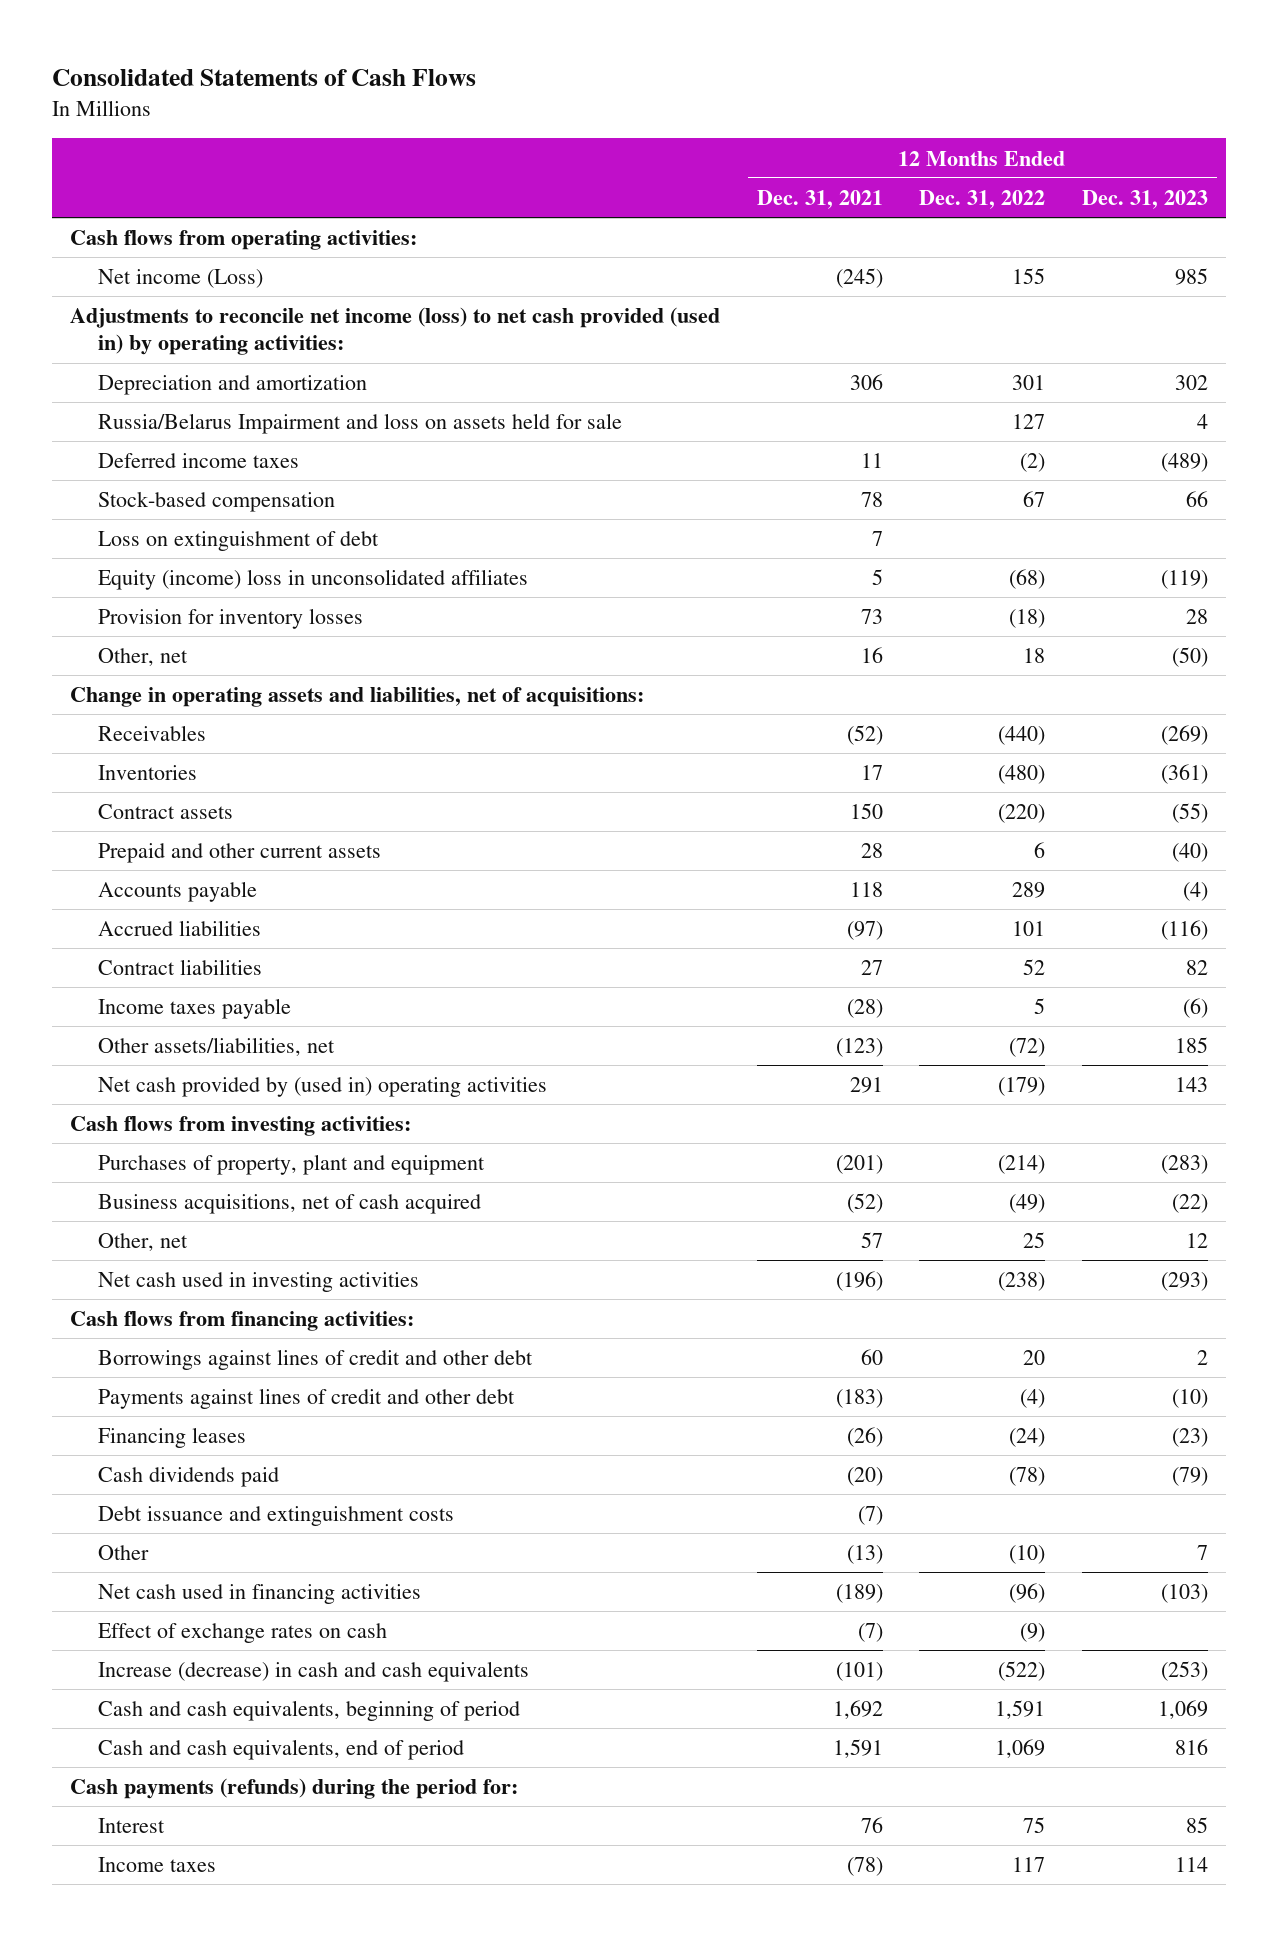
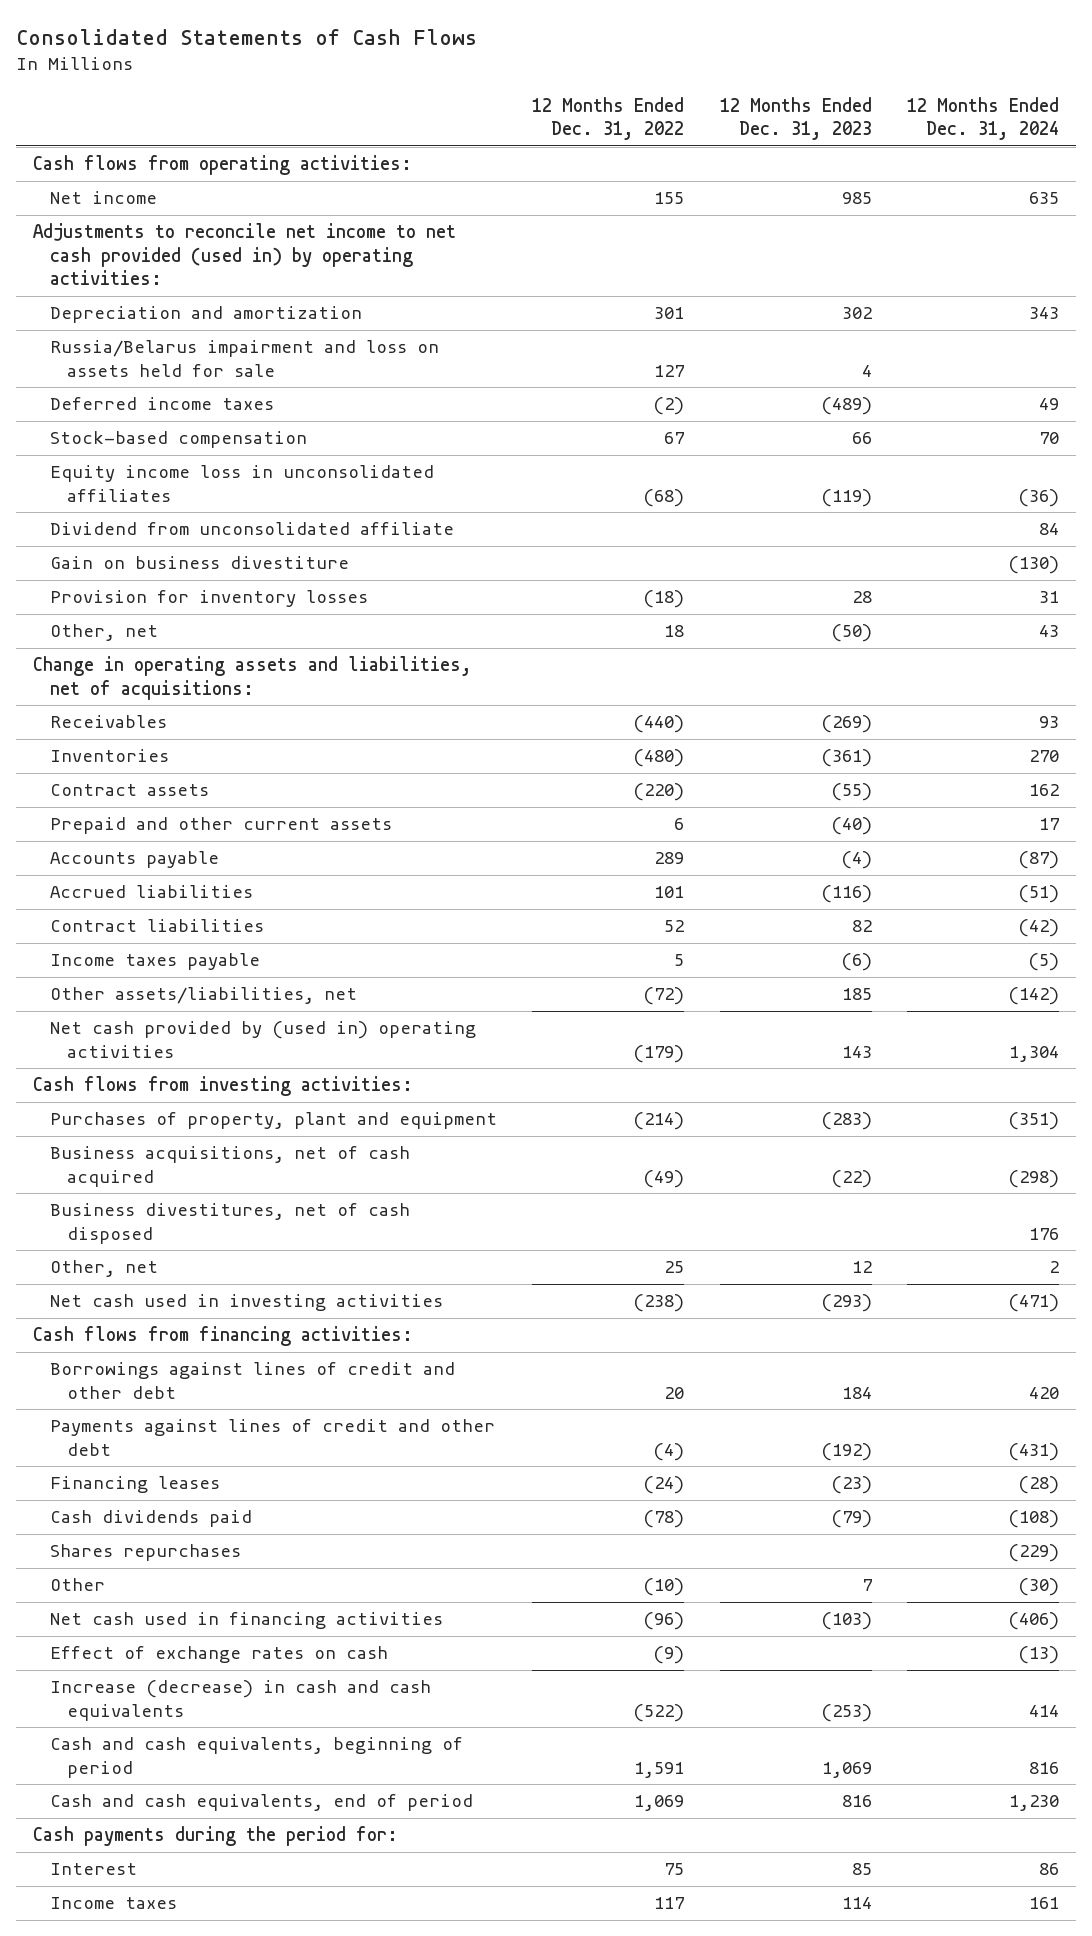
- | 12 Months Ended Dec. 31, 2021 | 12 Months Ended Dec. 31, 2022 | 12 Months Ended Dec. 31, 2023
+ | 12 Months Ended Dec. 31, 2022 | 12 Months Ended Dec. 31, 2023 | 12 Months Ended Dec. 31, 2024
- Net income (Loss) | (245) | 155 | 985
- Adjustments to reconcile net income (loss) to net cash provided (used in) by operating activities:
+ Net income | 155 | 985 | 635
+ Adjustments to reconcile net income to net cash provided (used in) by operating activities:
- Russia/Belarus Impairment and loss on assets held for sale | | 127 | 4
+ Russia/Belarus impairment and loss on assets held for sale | 127 | 4 |
- Loss on extinguishment of debt | 7 | |
- Equity (income) loss in unconsolidated affiliates | 5 | (68) | (119)
+ Equity income loss in unconsolidated affiliates | (68) | (119) | (36)
+ Dividend from unconsolidated affiliate | | | 84
+ Gain on business divestiture | | | (130)
+ Business divestitures, net of cash disposed | | | 176
- Borrowings against lines of credit and other debt | 60 | 20 | 2
- Payments against lines of credit and other debt | (183) | (4) | (10)
+ Borrowings against lines of credit and other debt | 20 | 184 | 420
+ Payments against lines of credit and other debt | (4) | (192) | (431)
- Debt issuance and extinguishment costs | (7) | |
+ Shares repurchases | | | (229)
- Cash payments (refunds) during the period for:
+ Cash payments during the period for:

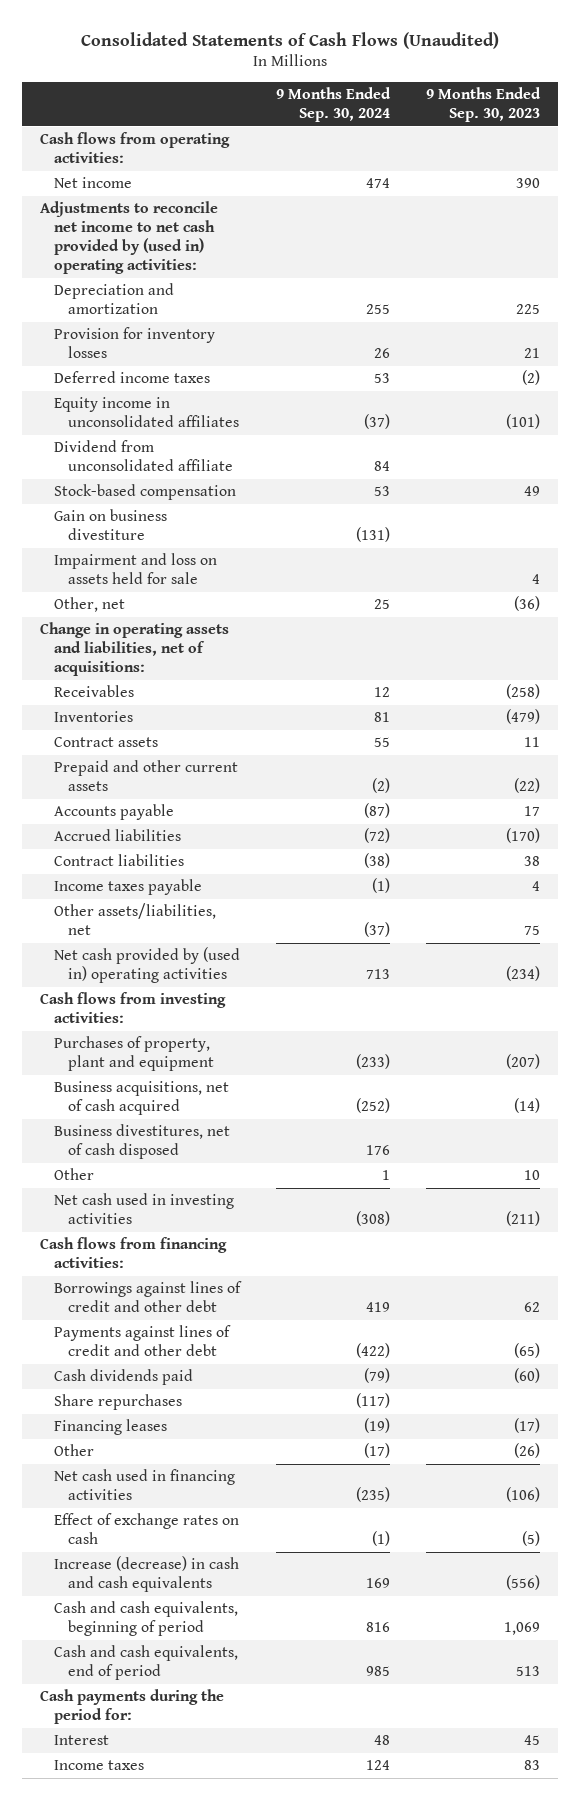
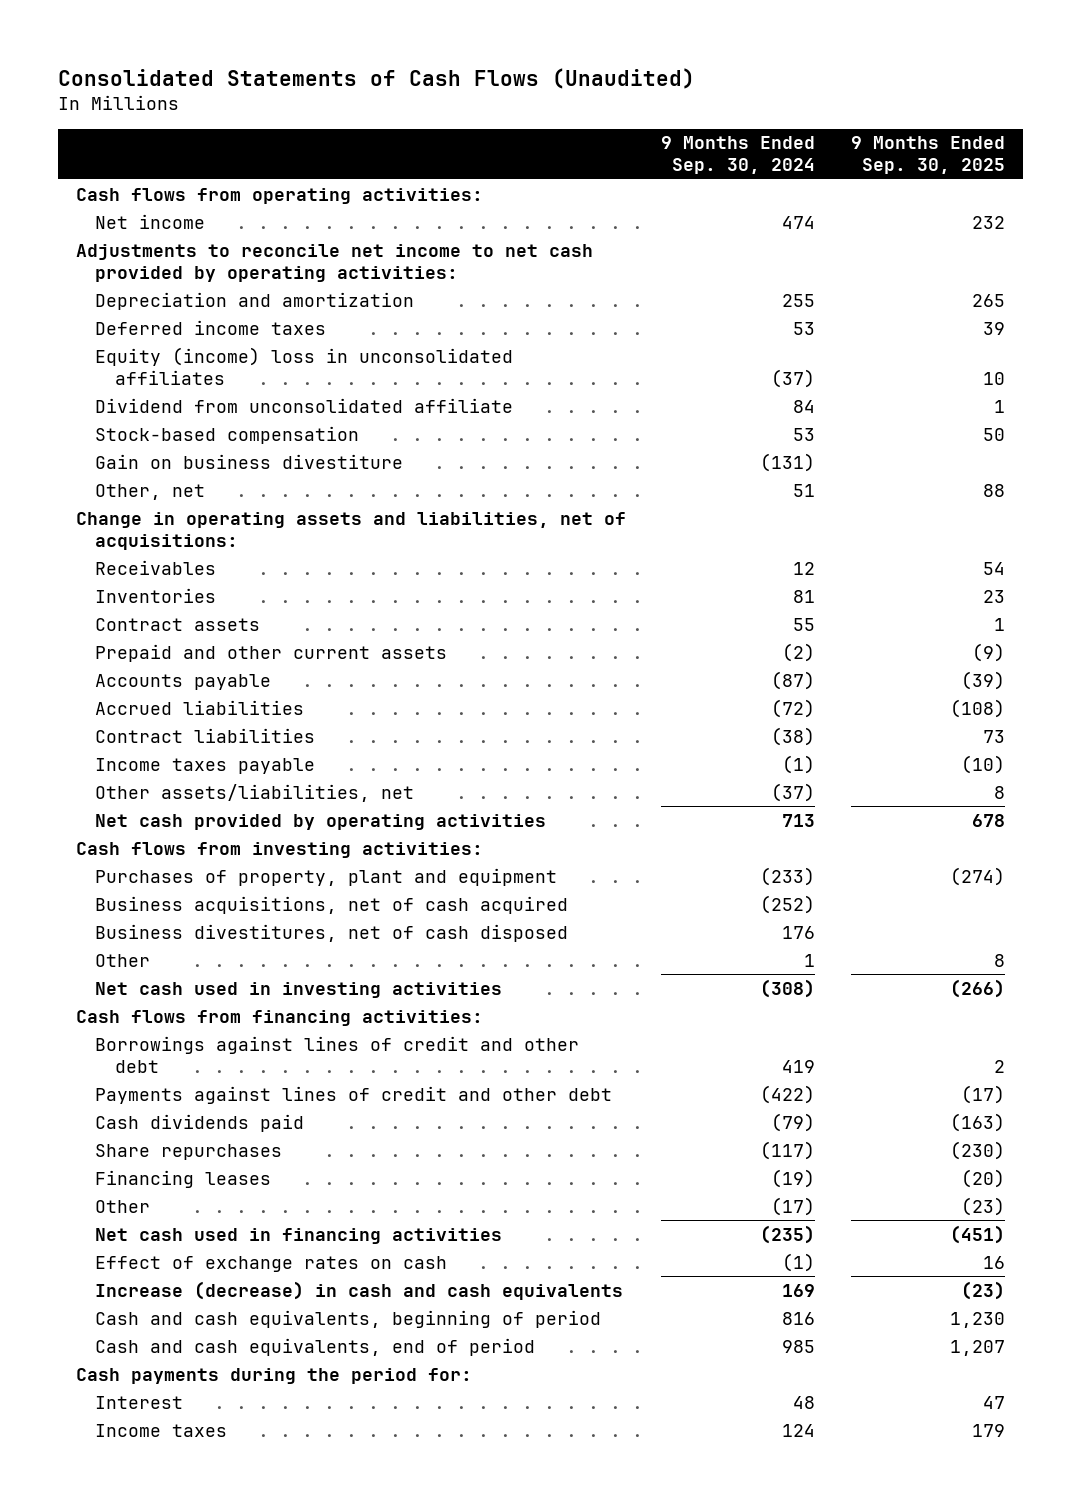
- | 9 Months Ended Sep. 30, 2024 | 9 Months Ended Sep. 30, 2023
+ | 9 Months Ended Sep. 30, 2024 | 9 Months Ended Sep. 30, 2025
- Adjustments to reconcile net income to net cash provided by (used in) operating activities:
+ Adjustments to reconcile net income to net cash provided by operating activities:
- Provision for inventory losses | 26 | 21
- Equity income in unconsolidated affiliates | (37) | (101)
+ Equity (income) loss in unconsolidated affiliates | (37) | 10
- Impairment and loss on assets held for sale | | 4
- Other, net | 25 | (36)
+ Other, net | 51 | 88
- Net cash provided by (used in) operating activities | 713 | (234)
+ Net cash provided by operating activities | 713 | 678

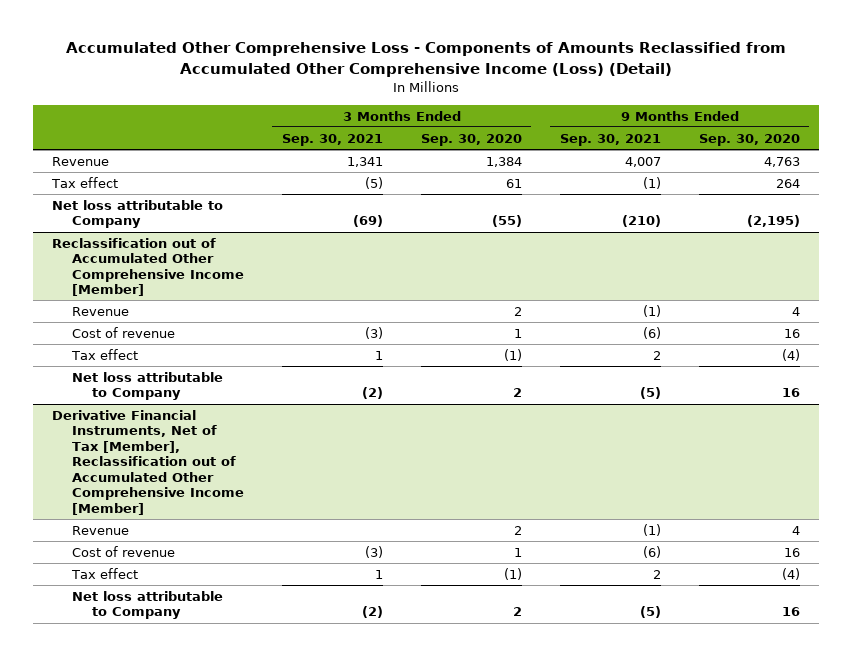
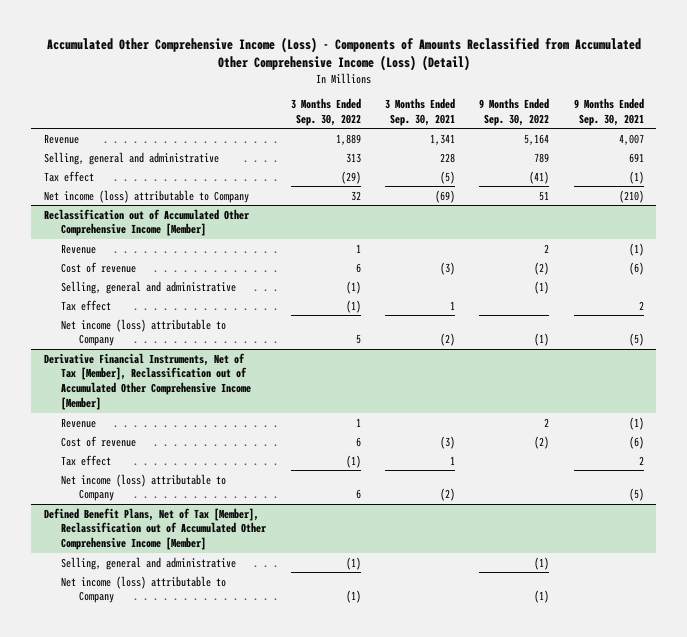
- Accumulated Other Comprehensive Loss - Components of Amounts Reclassified from Accumulated Other Comprehensive Income (Loss) (Detail)
+ Accumulated Other Comprehensive Income (Loss) - Components of Amounts Reclassified from Accumulated Other Comprehensive Income (Loss) (Detail)
- | 3 Months Ended Sep. 30, 2021 | 3 Months Ended Sep. 30, 2020 | 9 Months Ended Sep. 30, 2021 | 9 Months Ended Sep. 30, 2020
+ | 3 Months Ended Sep. 30, 2022 | 3 Months Ended Sep. 30, 2021 | 9 Months Ended Sep. 30, 2022 | 9 Months Ended Sep. 30, 2021
+ Selling, general and administrative | 313 | 228 | 789 | 691
- Net loss attributable to Company | (69) | (55) | (210) | (2,195)
+ Net income (loss) attributable to Company | 32 | (69) | 51 | (210)
@ Reclassification out of Accumulated Other Comprehensive Income [Member]
+ Selling, general and administrative | (1) | | (1) |
- Net loss attributable to Company | (2) | 2 | (5) | 16
+ Net income (loss) attributable to Company | 5 | (2) | (1) | (5)
@ Derivative Financial Instruments, Net of Tax [Member], Reclassification out of Accumulated Other Comprehensive Income [Member]
- Net loss attributable to Company | (2) | 2 | (5) | 16
+ Net income (loss) attributable to Company | 6 | (2) | | (5)
+ Defined Benefit Plans, Net of Tax [Member], Reclassification out of Accumulated Other Comprehensive Income [Member]
+ Selling, general and administrative | (1) | | (1) |
+ Net income (loss) attributable to Company | (1) | | (1) |

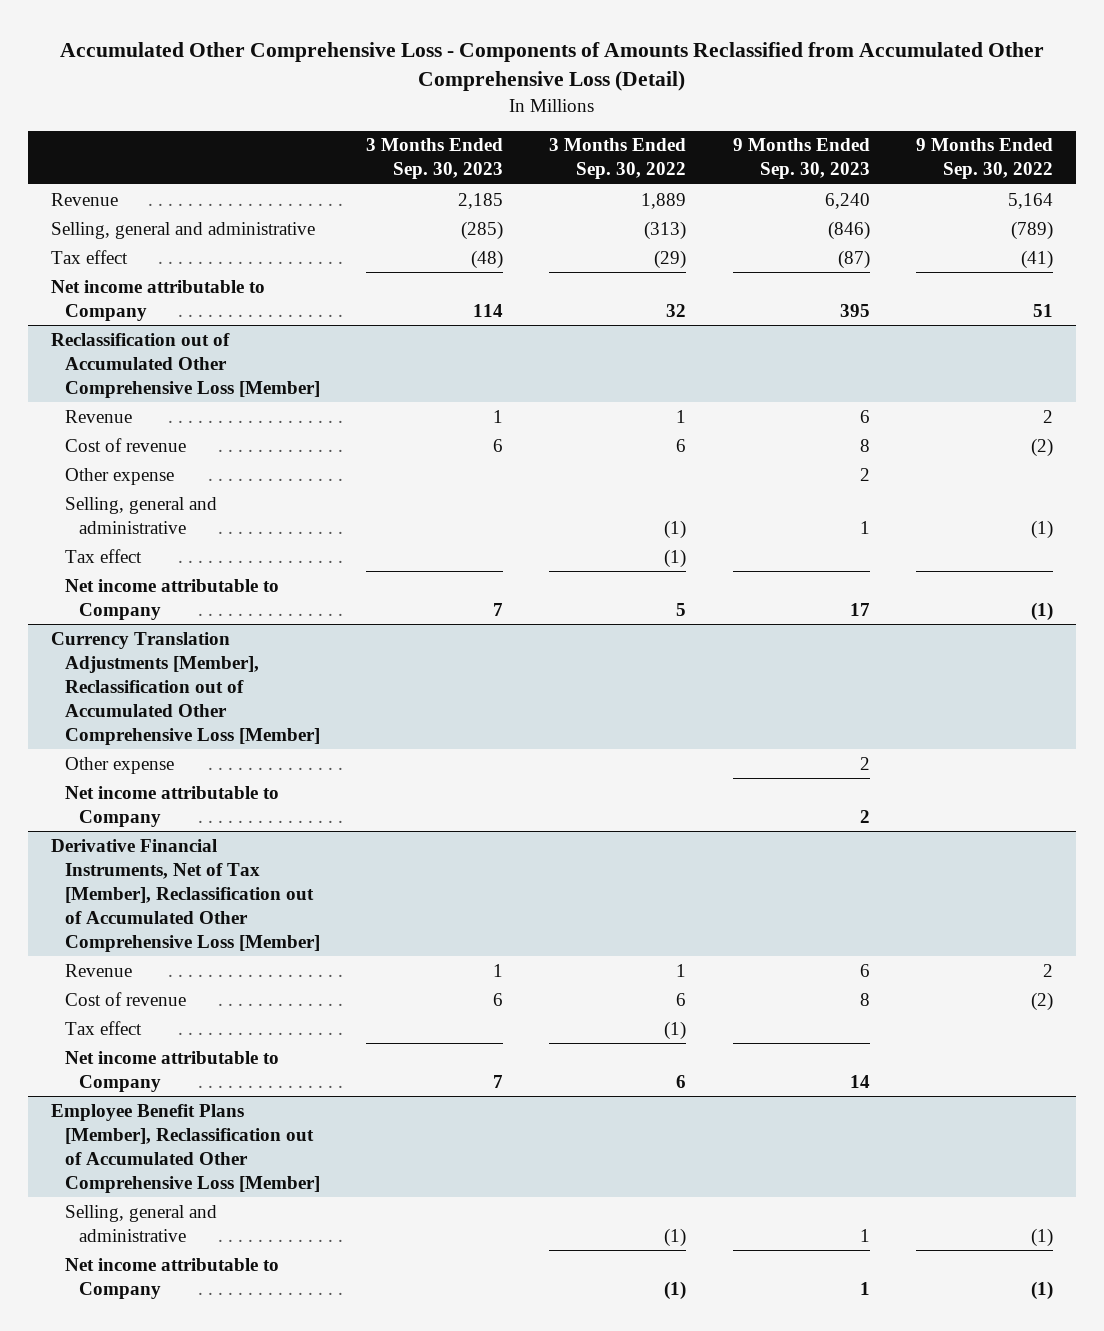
- Accumulated Other Comprehensive Income (Loss) - Components of Amounts Reclassified from Accumulated Other Comprehensive Income (Loss) (Detail)
+ Accumulated Other Comprehensive Loss - Components of Amounts Reclassified from Accumulated Other Comprehensive Loss (Detail)
- | 3 Months Ended Sep. 30, 2022 | 3 Months Ended Sep. 30, 2021 | 9 Months Ended Sep. 30, 2022 | 9 Months Ended Sep. 30, 2021
+ | 3 Months Ended Sep. 30, 2023 | 3 Months Ended Sep. 30, 2022 | 9 Months Ended Sep. 30, 2023 | 9 Months Ended Sep. 30, 2022
- Selling, general and administrative | 313 | 228 | 789 | 691
+ Selling, general and administrative | (285) | (313) | (846) | (789)
- Net income (loss) attributable to Company | 32 | (69) | 51 | (210)
- Reclassification out of Accumulated Other Comprehensive Income [Member]
+ Net income attributable to Company | 114 | 32 | 395 | 51
+ Reclassification out of Accumulated Other Comprehensive Loss [Member]
+ Other expense | | | 2 |
- Net income (loss) attributable to Company | 5 | (2) | (1) | (5)
- Derivative Financial Instruments, Net of Tax [Member], Reclassification out of Accumulated Other Comprehensive Income [Member]
+ Net income attributable to Company | 7 | 5 | 17 | (1)
+ Currency Translation Adjustments [Member], Reclassification out of Accumulated Other Comprehensive Loss [Member]
+ Other expense | | | 2 |
+ Net income attributable to Company | | | 2 |
+ Derivative Financial Instruments, Net of Tax [Member], Reclassification out of Accumulated Other Comprehensive Loss [Member]
- Net income (loss) attributable to Company | 6 | (2) | | (5)
- Defined Benefit Plans, Net of Tax [Member], Reclassification out of Accumulated Other Comprehensive Income [Member]
+ Net income attributable to Company | 7 | 6 | 14 |
+ Employee Benefit Plans [Member], Reclassification out of Accumulated Other Comprehensive Loss [Member]
- Net income (loss) attributable to Company | (1) | | (1) |
+ Net income attributable to Company | | (1) | 1 | (1)

